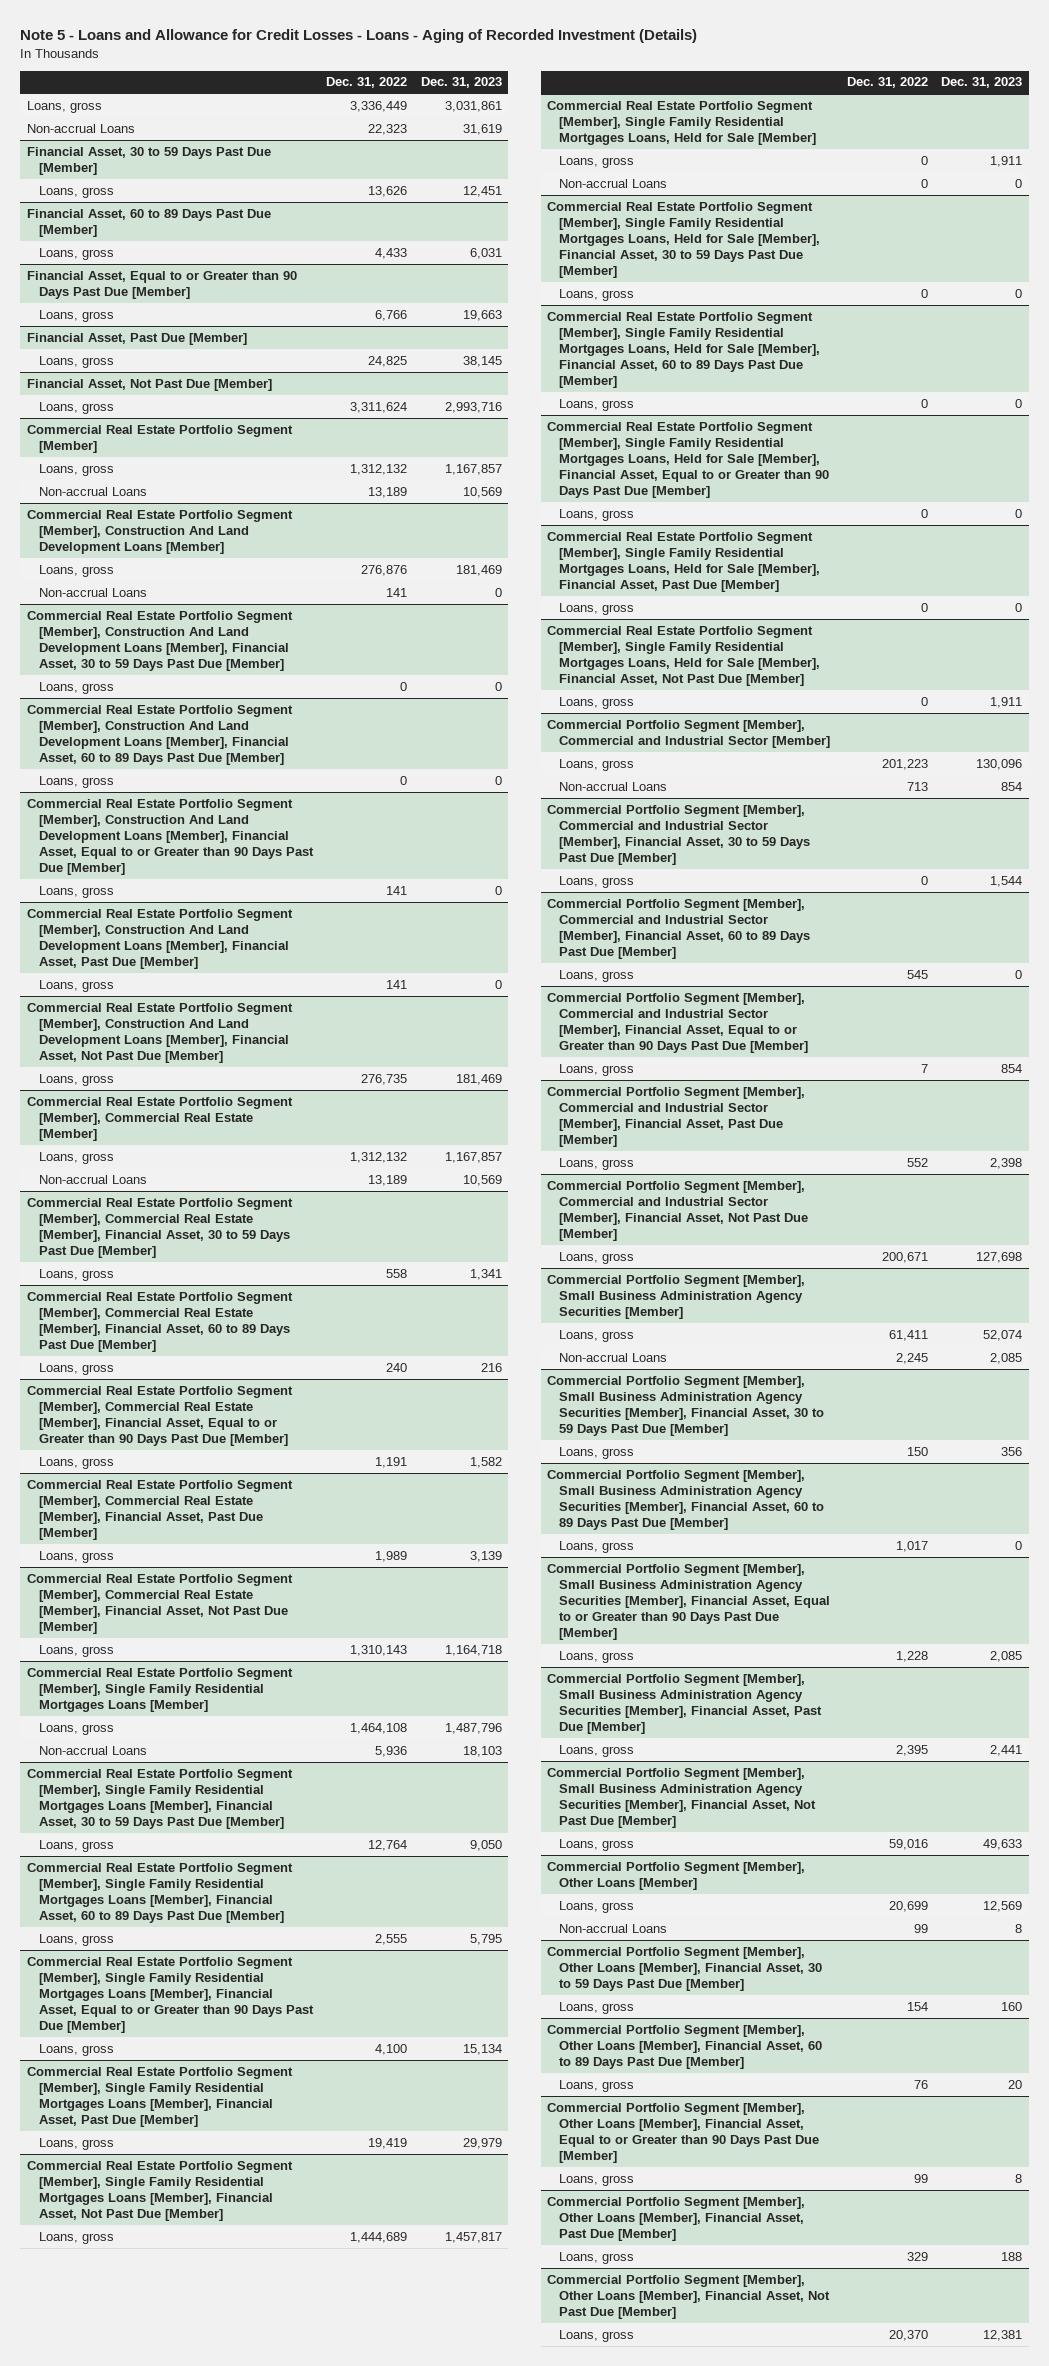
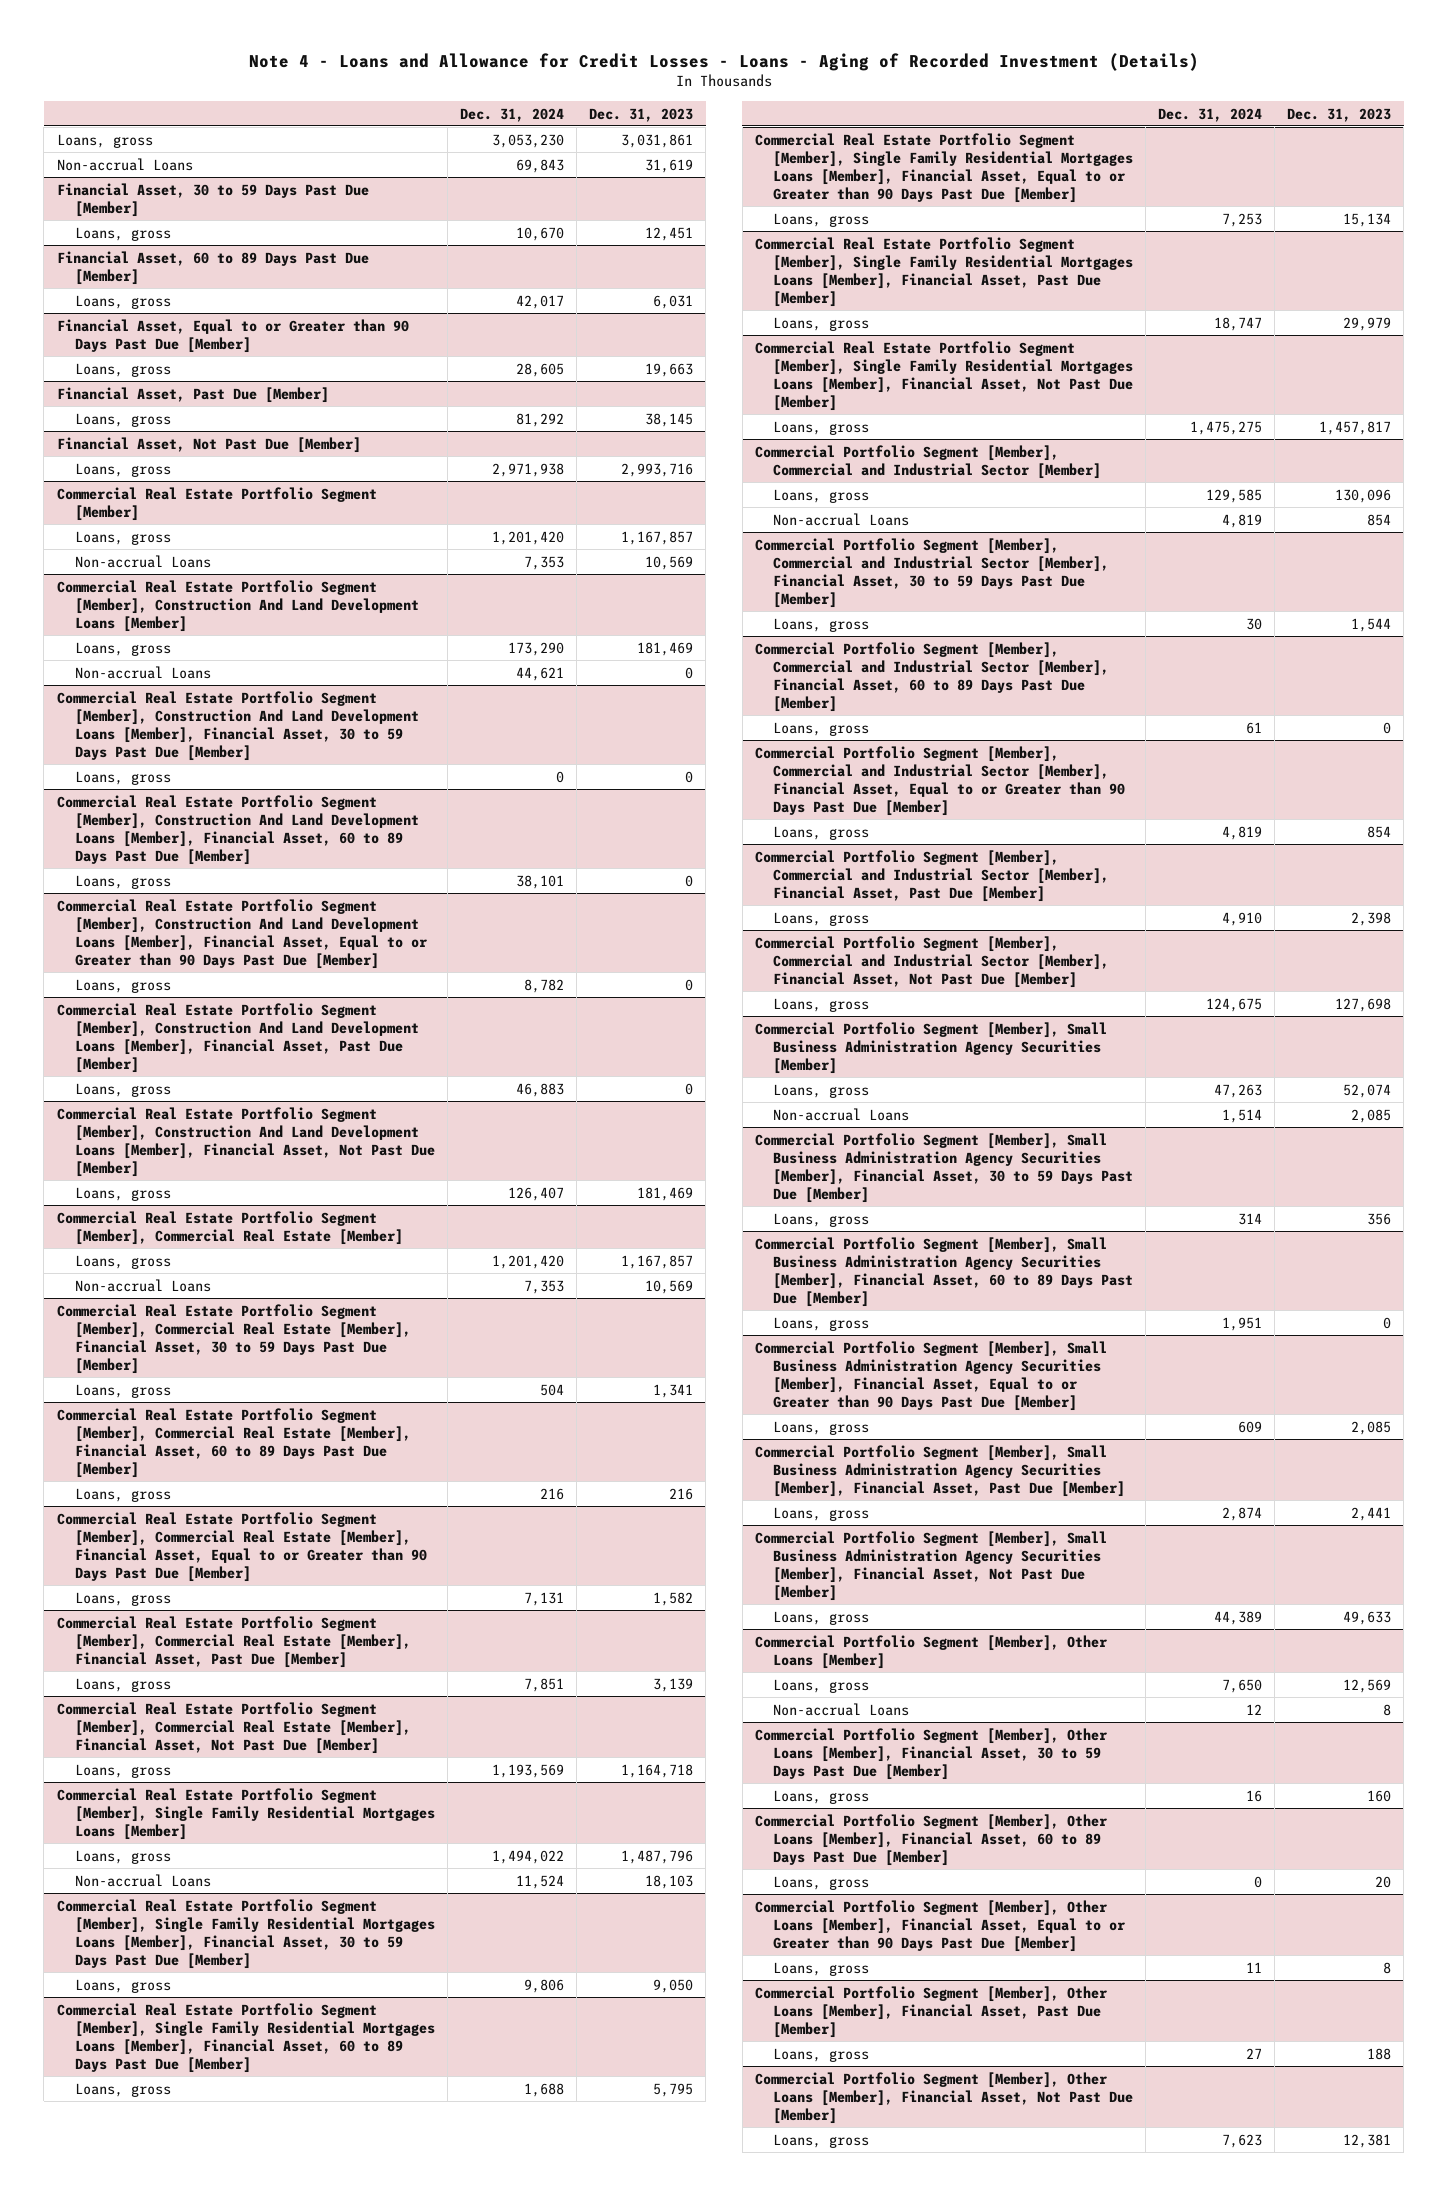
- Note 5 - Loans and Allowance for Credit Losses - Loans - Aging of Recorded Investment (Details)
+ Note 4 - Loans and Allowance for Credit Losses - Loans - Aging of Recorded Investment (Details)
- | Dec. 31, 2022 | Dec. 31, 2023
+ | Dec. 31, 2024 | Dec. 31, 2023
- Commercial Real Estate Portfolio Segment [Member], Single Family Residential Mortgages Loans, Held for Sale [Member]
- Loans, gross | 0 | 1,911
- Non-accrual Loans | 0 | 0
- Commercial Real Estate Portfolio Segment [Member], Single Family Residential Mortgages Loans, Held for Sale [Member], Financial Asset, 30 to 59 Days Past Due [Member]
- Loans, gross | 0 | 0
- Commercial Real Estate Portfolio Segment [Member], Single Family Residential Mortgages Loans, Held for Sale [Member], Financial Asset, 60 to 89 Days Past Due [Member]
- Loans, gross | 0 | 0
- Commercial Real Estate Portfolio Segment [Member], Single Family Residential Mortgages Loans, Held for Sale [Member], Financial Asset, Equal to or Greater than 90 Days Past Due [Member]
- Loans, gross | 0 | 0
- Commercial Real Estate Portfolio Segment [Member], Single Family Residential Mortgages Loans, Held for Sale [Member], Financial Asset, Past Due [Member]
- Loans, gross | 0 | 0
- Commercial Real Estate Portfolio Segment [Member], Single Family Residential Mortgages Loans, Held for Sale [Member], Financial Asset, Not Past Due [Member]
- Loans, gross | 0 | 1,911

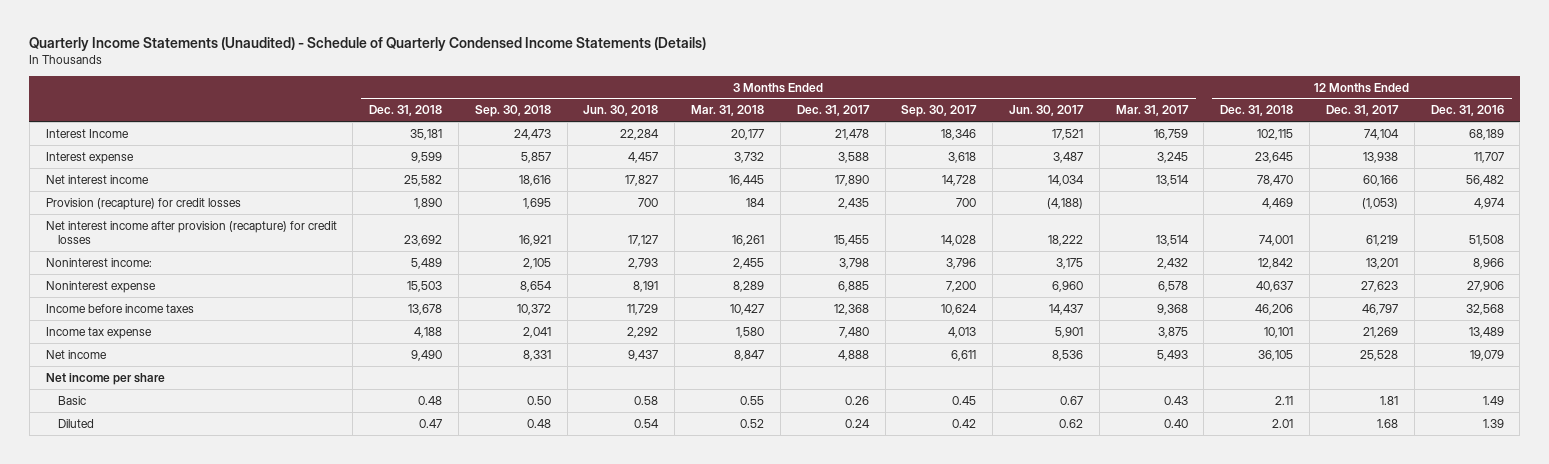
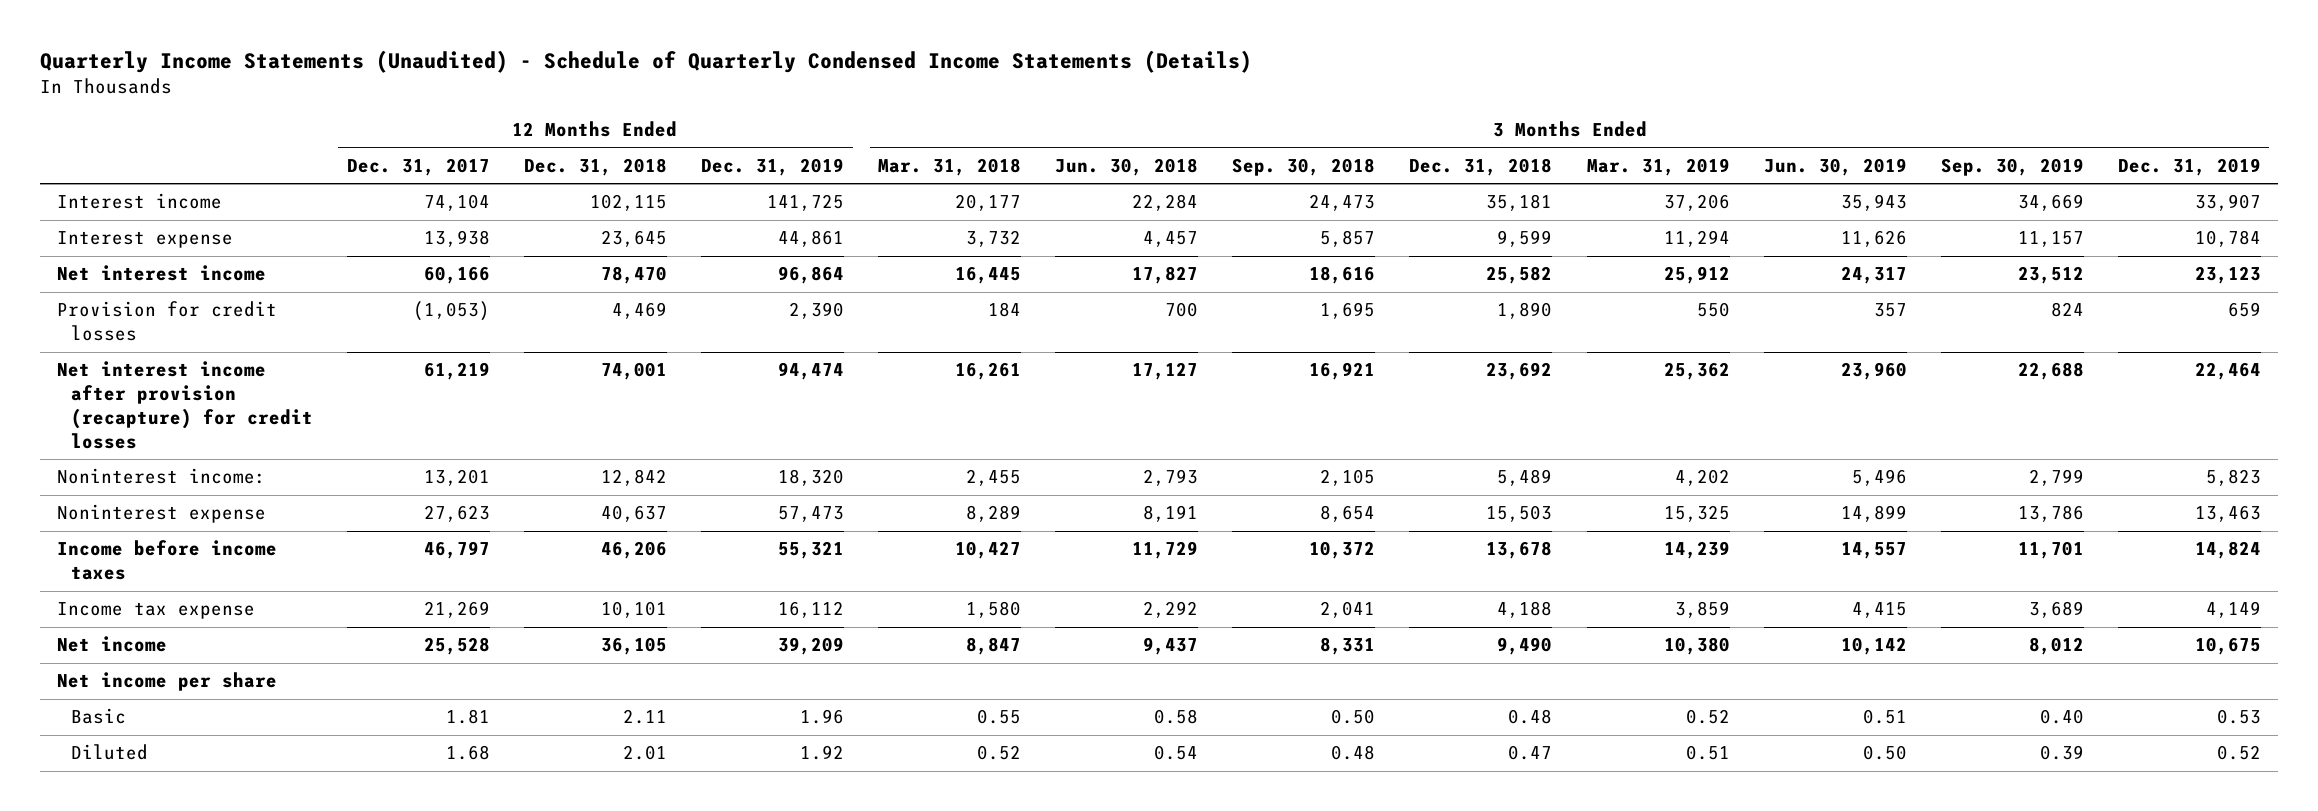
- | 3 Months Ended Dec. 31, 2018 | 3 Months Ended Sep. 30, 2018 | 3 Months Ended Jun. 30, 2018 | 3 Months Ended Mar. 31, 2018 | 3 Months Ended Dec. 31, 2017 | 3 Months Ended Sep. 30, 2017 | 3 Months Ended Jun. 30, 2017 | 3 Months Ended Mar. 31, 2017 | 12 Months Ended Dec. 31, 2018 | 12 Months Ended Dec. 31, 2017 | 12 Months Ended Dec. 31, 2016
+ | 12 Months Ended Dec. 31, 2017 | 12 Months Ended Dec. 31, 2018 | 12 Months Ended Dec. 31, 2019 | 3 Months Ended Mar. 31, 2018 | 3 Months Ended Jun. 30, 2018 | 3 Months Ended Sep. 30, 2018 | 3 Months Ended Dec. 31, 2018 | 3 Months Ended Mar. 31, 2019 | 3 Months Ended Jun. 30, 2019 | 3 Months Ended Sep. 30, 2019 | 3 Months Ended Dec. 31, 2019
- Interest Income | 35,181 | 24,473 | 22,284 | 20,177 | 21,478 | 18,346 | 17,521 | 16,759 | 102,115 | 74,104 | 68,189
+ Interest income | 74,104 | 102,115 | 141,725 | 20,177 | 22,284 | 24,473 | 35,181 | 37,206 | 35,943 | 34,669 | 33,907
- Provision (recapture) for credit losses | 1,890 | 1,695 | 700 | 184 | 2,435 | 700 | (4,188) | | 4,469 | (1,053) | 4,974
+ Provision for credit losses | (1,053) | 4,469 | 2,390 | 184 | 700 | 1,695 | 1,890 | 550 | 357 | 824 | 659

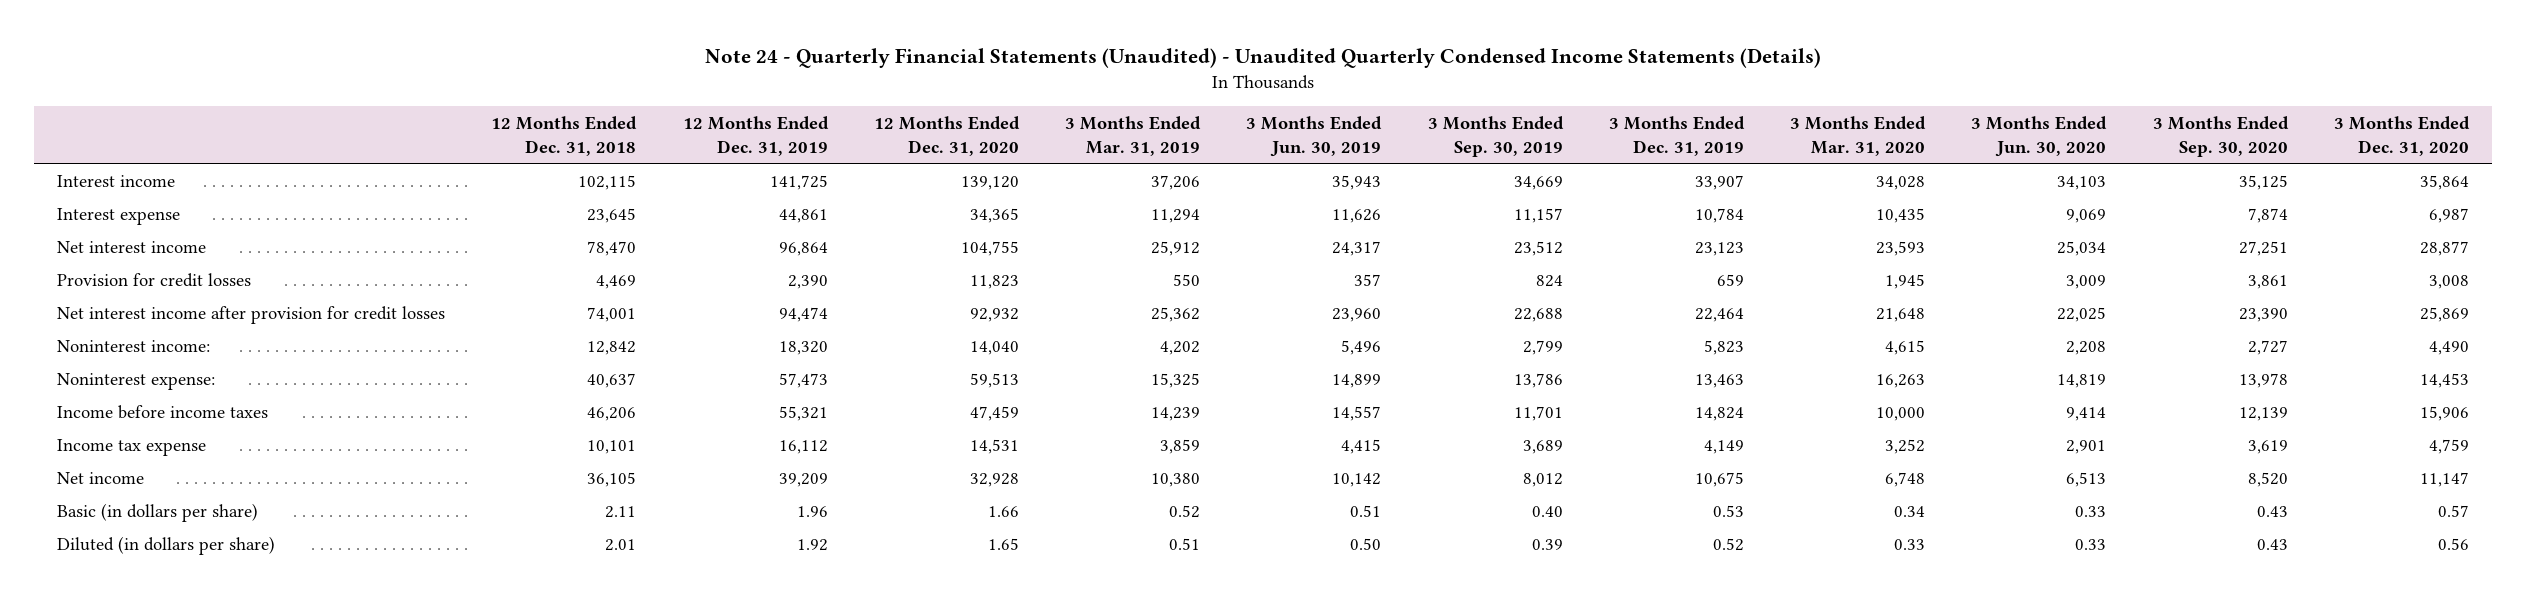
- Quarterly Income Statements (Unaudited) - Schedule of Quarterly Condensed Income Statements (Details)
+ Note 24 - Quarterly Financial Statements (Unaudited) - Unaudited Quarterly Condensed Income Statements (Details)
- | 12 Months Ended Dec. 31, 2017 | 12 Months Ended Dec. 31, 2018 | 12 Months Ended Dec. 31, 2019 | 3 Months Ended Mar. 31, 2018 | 3 Months Ended Jun. 30, 2018 | 3 Months Ended Sep. 30, 2018 | 3 Months Ended Dec. 31, 2018 | 3 Months Ended Mar. 31, 2019 | 3 Months Ended Jun. 30, 2019 | 3 Months Ended Sep. 30, 2019 | 3 Months Ended Dec. 31, 2019
+ | 12 Months Ended Dec. 31, 2018 | 12 Months Ended Dec. 31, 2019 | 12 Months Ended Dec. 31, 2020 | 3 Months Ended Mar. 31, 2019 | 3 Months Ended Jun. 30, 2019 | 3 Months Ended Sep. 30, 2019 | 3 Months Ended Dec. 31, 2019 | 3 Months Ended Mar. 31, 2020 | 3 Months Ended Jun. 30, 2020 | 3 Months Ended Sep. 30, 2020 | 3 Months Ended Dec. 31, 2020
- Net interest income after provision (recapture) for credit losses | 61,219 | 74,001 | 94,474 | 16,261 | 17,127 | 16,921 | 23,692 | 25,362 | 23,960 | 22,688 | 22,464
+ Net interest income after provision for credit losses | 74,001 | 94,474 | 92,932 | 25,362 | 23,960 | 22,688 | 22,464 | 21,648 | 22,025 | 23,390 | 25,869
- Noninterest expense | 27,623 | 40,637 | 57,473 | 8,289 | 8,191 | 8,654 | 15,503 | 15,325 | 14,899 | 13,786 | 13,463
+ Noninterest expense: | 40,637 | 57,473 | 59,513 | 15,325 | 14,899 | 13,786 | 13,463 | 16,263 | 14,819 | 13,978 | 14,453
- Net income per share
- Basic | 1.81 | 2.11 | 1.96 | 0.55 | 0.58 | 0.50 | 0.48 | 0.52 | 0.51 | 0.40 | 0.53
- Diluted | 1.68 | 2.01 | 1.92 | 0.52 | 0.54 | 0.48 | 0.47 | 0.51 | 0.50 | 0.39 | 0.52
+ Basic (in dollars per share) | 2.11 | 1.96 | 1.66 | 0.52 | 0.51 | 0.40 | 0.53 | 0.34 | 0.33 | 0.43 | 0.57
+ Diluted (in dollars per share) | 2.01 | 1.92 | 1.65 | 0.51 | 0.50 | 0.39 | 0.52 | 0.33 | 0.33 | 0.43 | 0.56

